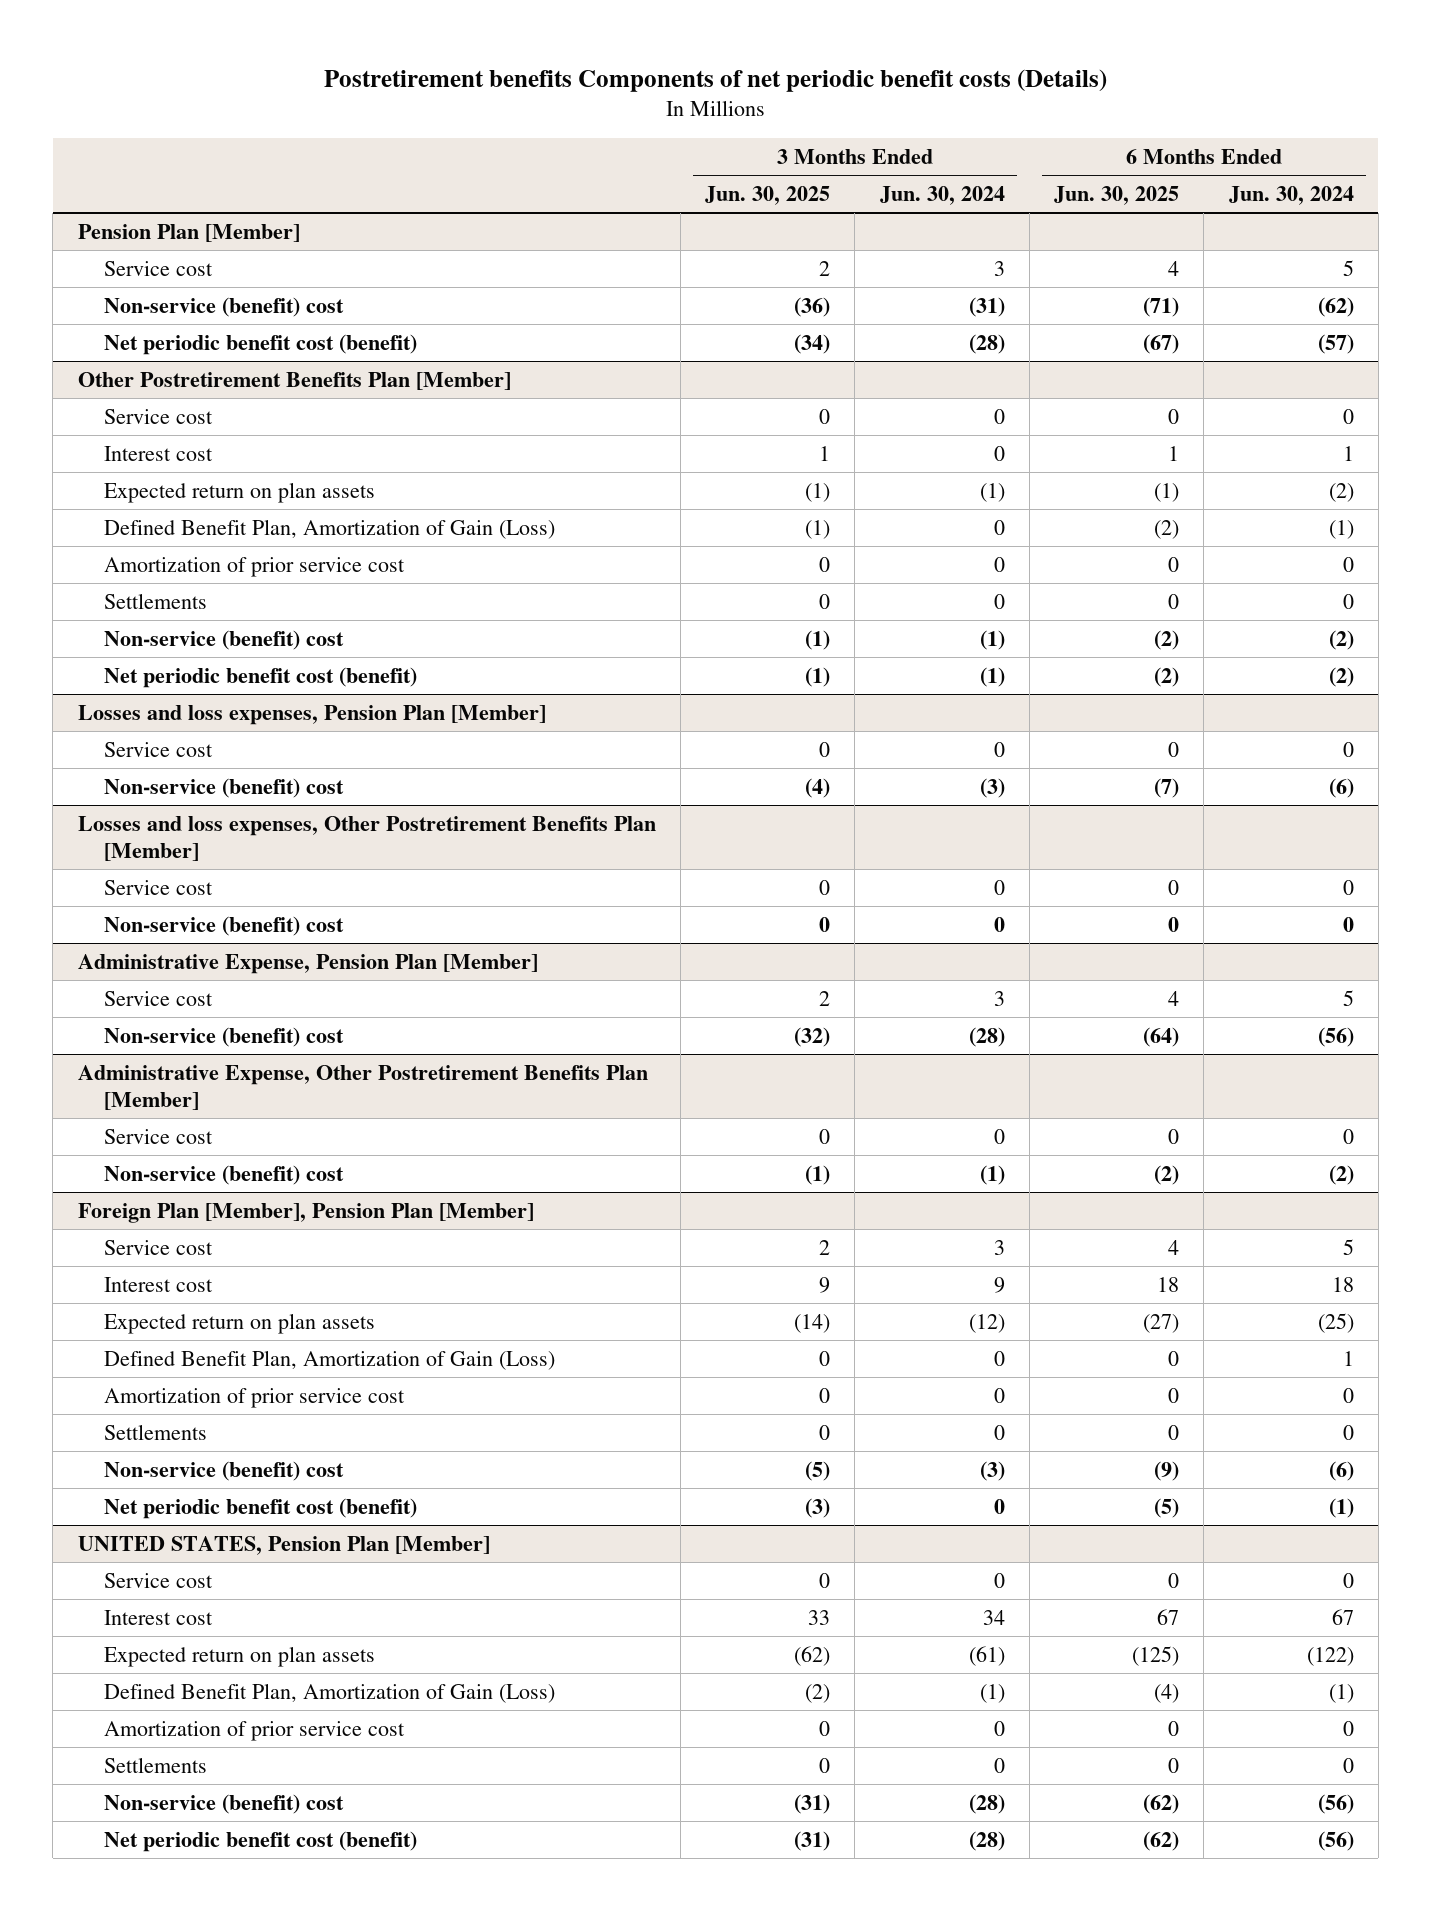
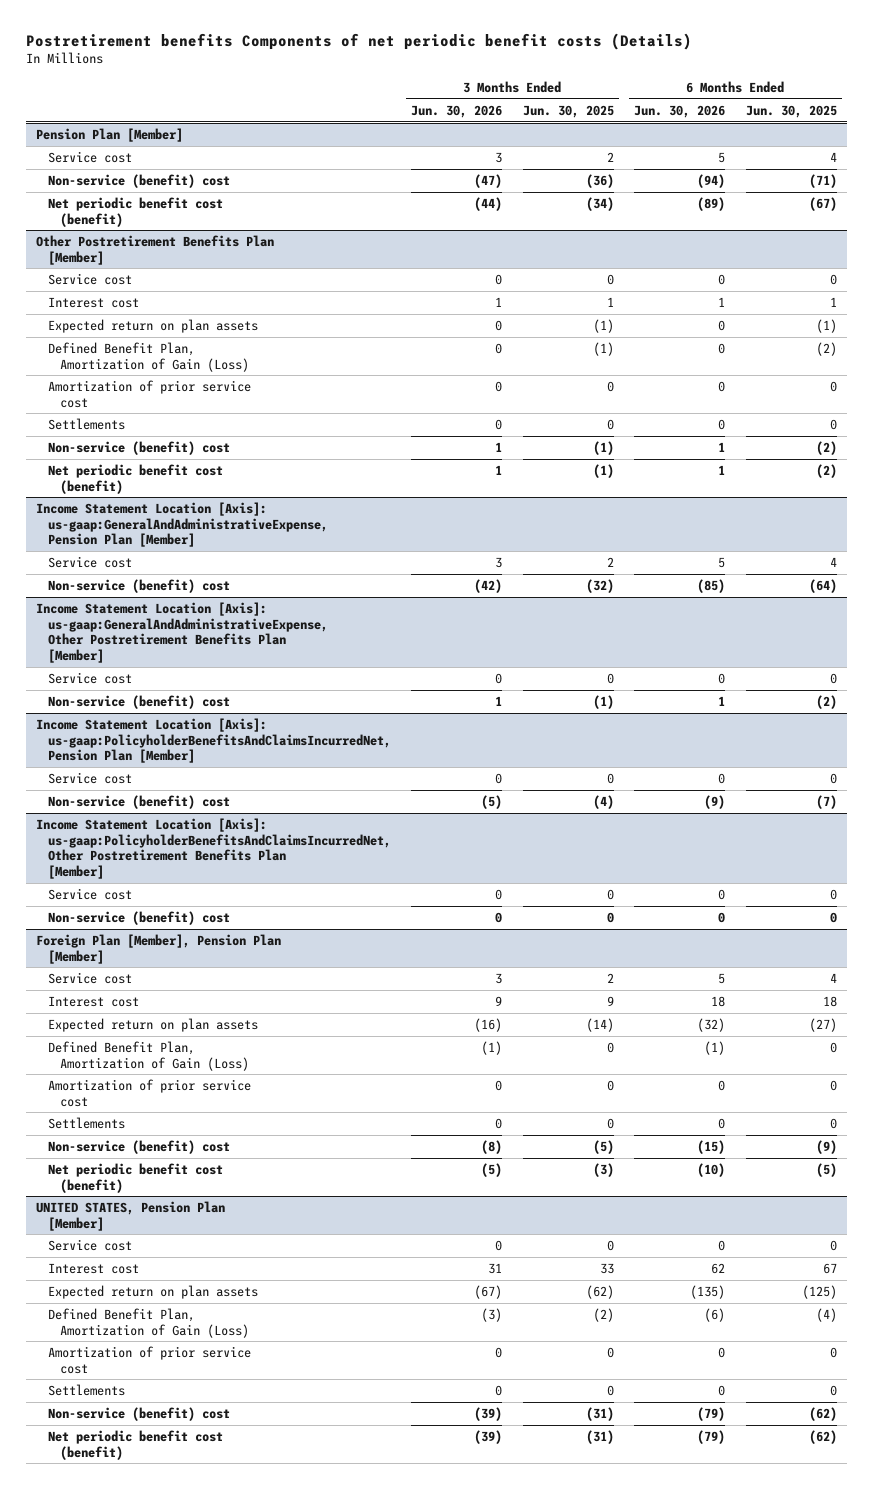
- | 3 Months Ended Jun. 30, 2025 | 3 Months Ended Jun. 30, 2024 | 6 Months Ended Jun. 30, 2025 | 6 Months Ended Jun. 30, 2024
+ | 3 Months Ended Jun. 30, 2026 | 3 Months Ended Jun. 30, 2025 | 6 Months Ended Jun. 30, 2026 | 6 Months Ended Jun. 30, 2025
- Losses and loss expenses, Pension Plan [Member]
- Service cost | 0 | 0 | 0 | 0
- Non-service (benefit) cost | (4) | (3) | (7) | (6)
- Losses and loss expenses, Other Postretirement Benefits Plan [Member]
- Service cost | 0 | 0 | 0 | 0
- Non-service (benefit) cost | 0 | 0 | 0 | 0
- Administrative Expense, Pension Plan [Member]
+ Income Statement Location [Axis]: us-gaap:GeneralAndAdministrativeExpense, Pension Plan [Member]
- Administrative Expense, Other Postretirement Benefits Plan [Member]
+ Income Statement Location [Axis]: us-gaap:GeneralAndAdministrativeExpense, Other Postretirement Benefits Plan [Member]
+ Income Statement Location [Axis]: us-gaap:PolicyholderBenefitsAndClaimsIncurredNet, Pension Plan [Member]
+ Service cost | 0 | 0 | 0 | 0
+ Non-service (benefit) cost | (5) | (4) | (9) | (7)
+ Income Statement Location [Axis]: us-gaap:PolicyholderBenefitsAndClaimsIncurredNet, Other Postretirement Benefits Plan [Member]
+ Service cost | 0 | 0 | 0 | 0
+ Non-service (benefit) cost | 0 | 0 | 0 | 0

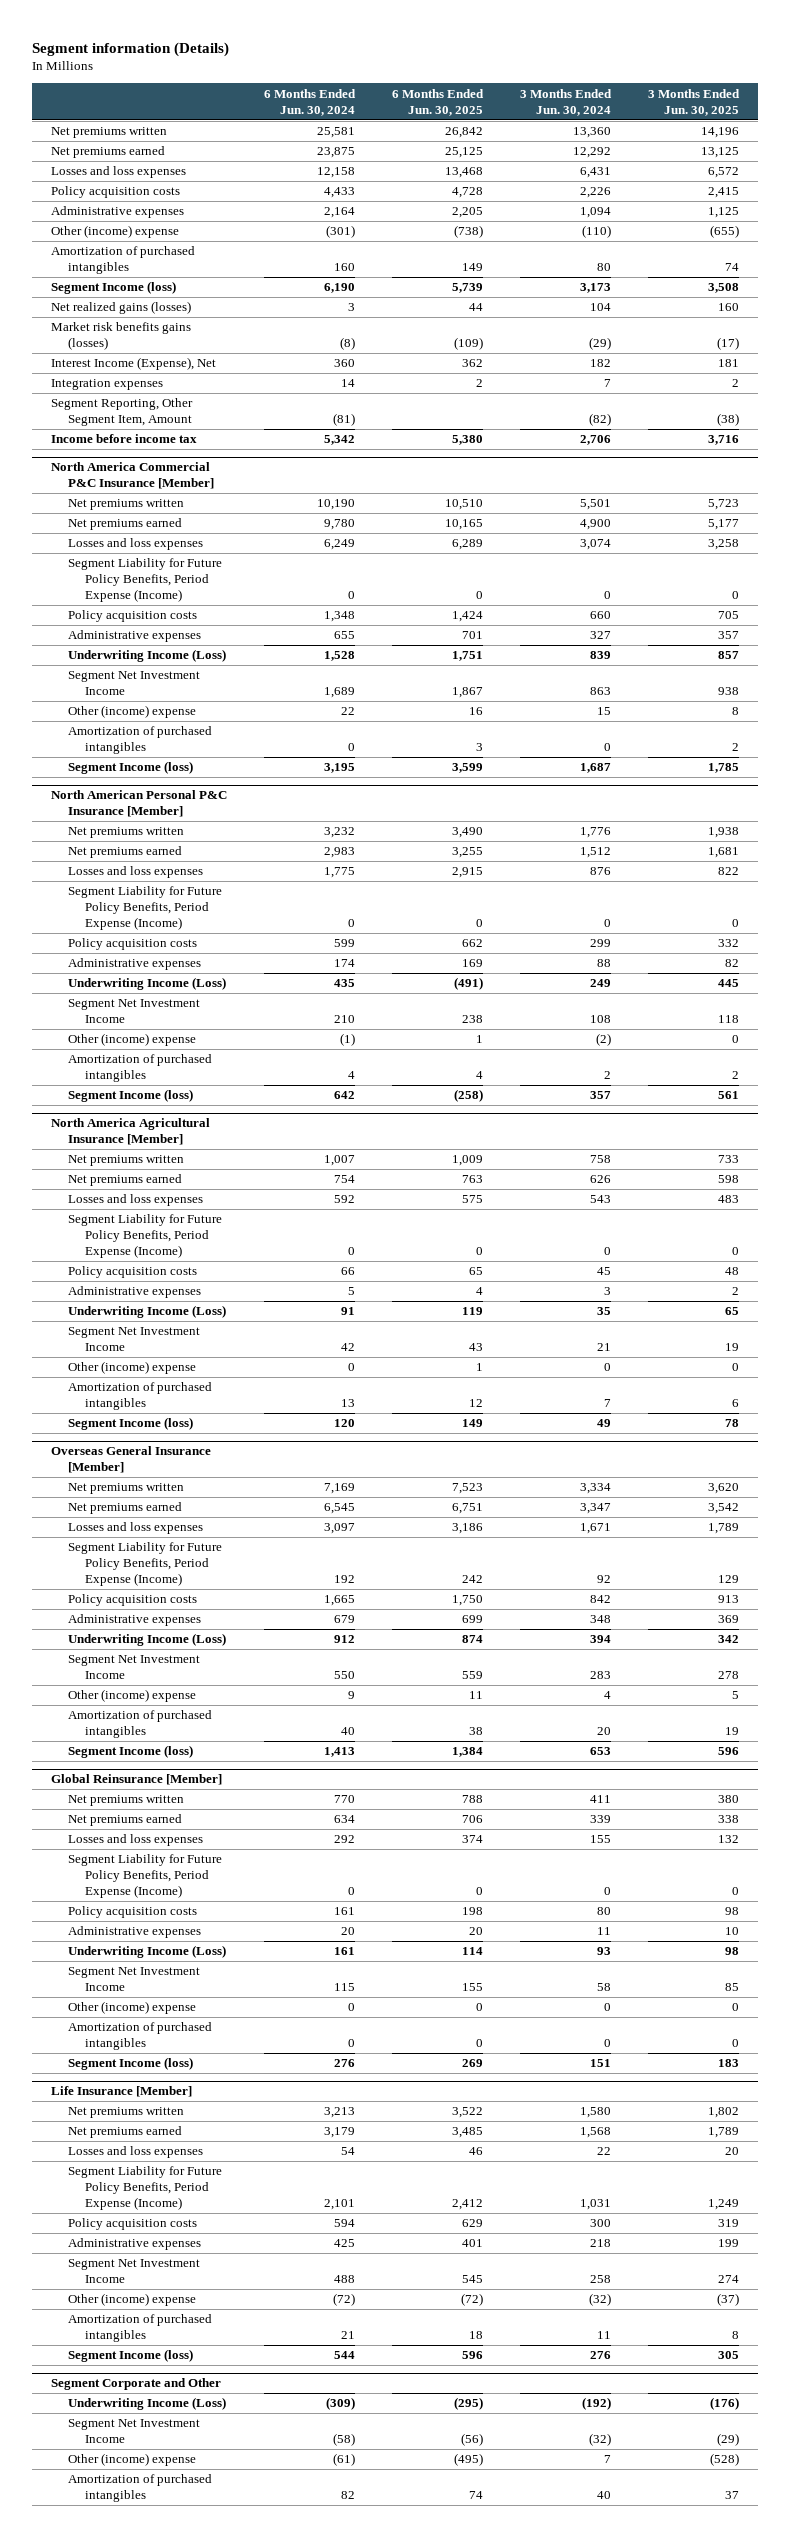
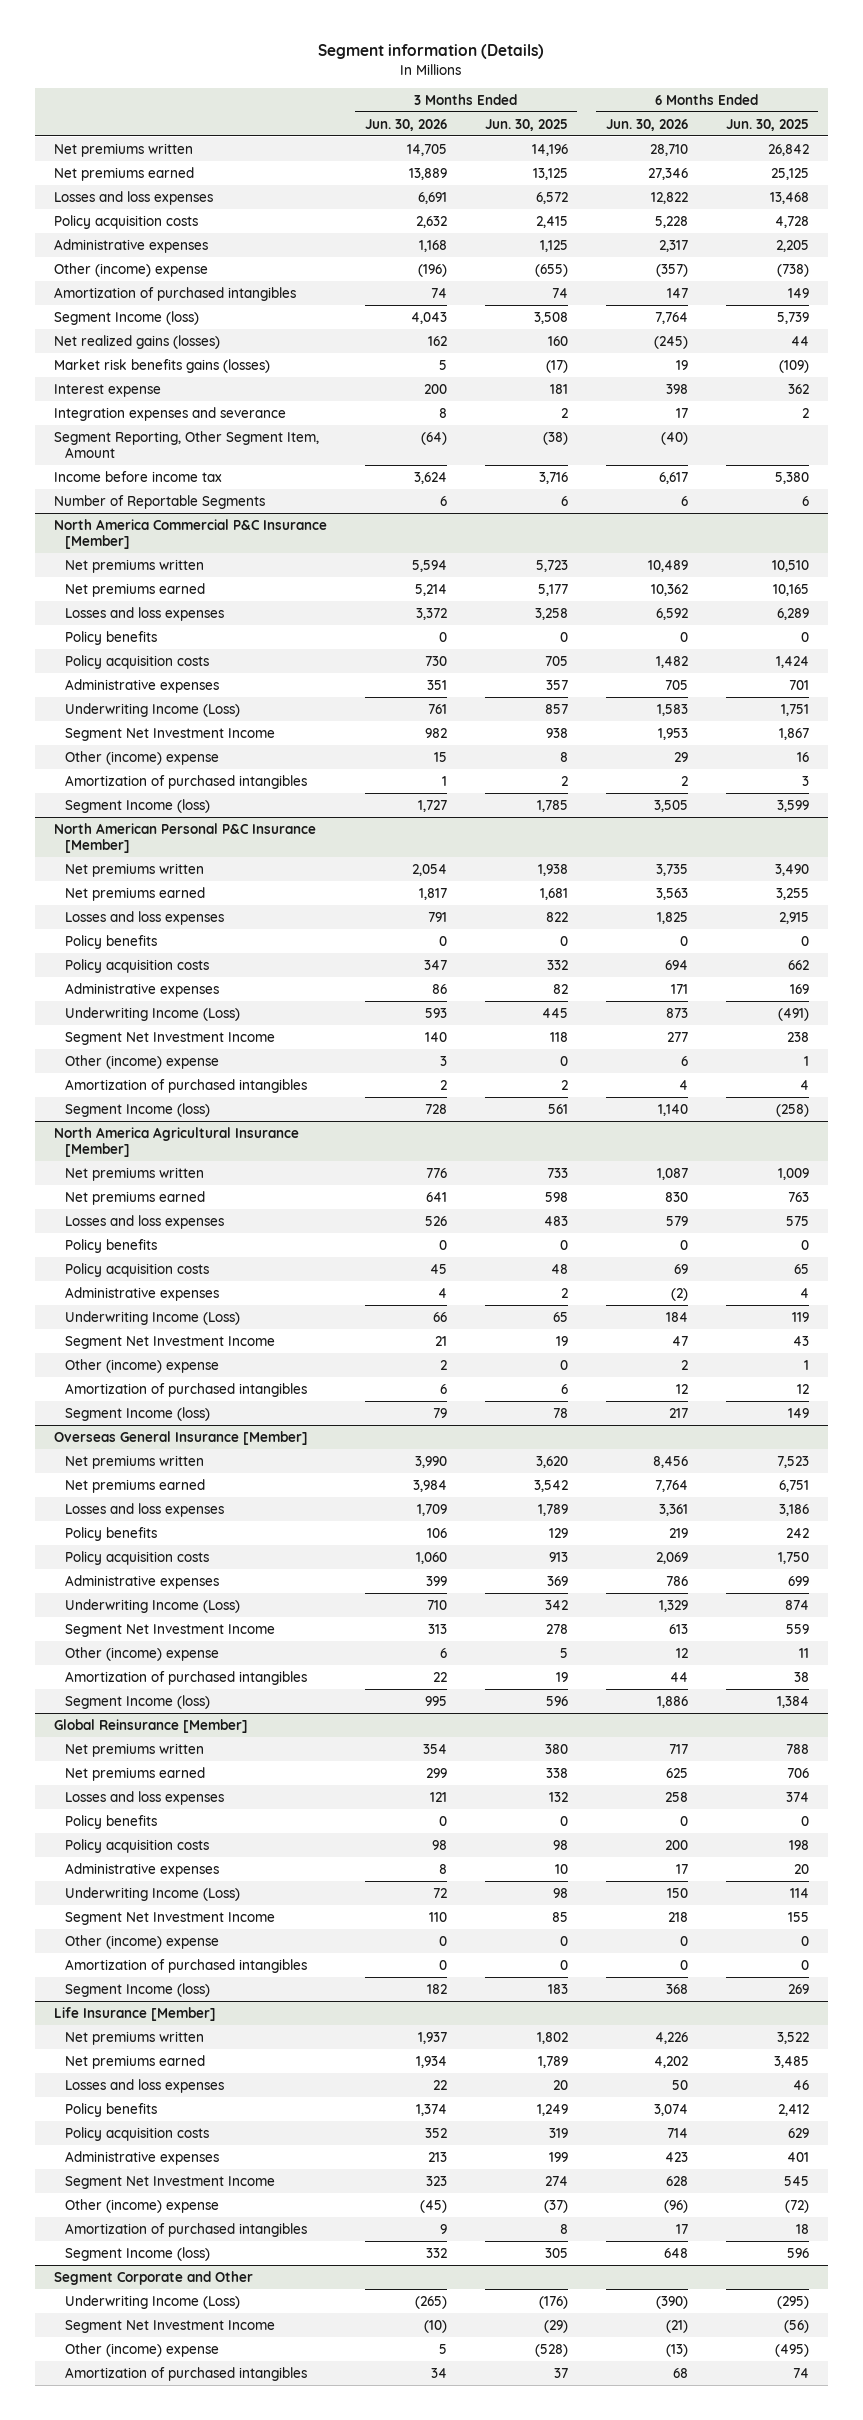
- | 6 Months Ended Jun. 30, 2024 | 6 Months Ended Jun. 30, 2025 | 3 Months Ended Jun. 30, 2024 | 3 Months Ended Jun. 30, 2025
+ | 3 Months Ended Jun. 30, 2026 | 3 Months Ended Jun. 30, 2025 | 6 Months Ended Jun. 30, 2026 | 6 Months Ended Jun. 30, 2025
- Interest Income (Expense), Net | 360 | 362 | 182 | 181
- Integration expenses | 14 | 2 | 7 | 2
+ Interest expense | 200 | 181 | 398 | 362
+ Integration expenses and severance | 8 | 2 | 17 | 2
+ Number of Reportable Segments | 6 | 6 | 6 | 6
@ North America Commercial P&C Insurance [Member]
- Segment Liability for Future Policy Benefits, Period Expense (Income) | 0 | 0 | 0 | 0
+ Policy benefits | 0 | 0 | 0 | 0
@ North American Personal P&C Insurance [Member]
- Segment Liability for Future Policy Benefits, Period Expense (Income) | 0 | 0 | 0 | 0
+ Policy benefits | 0 | 0 | 0 | 0
@ North America Agricultural Insurance [Member]
- Segment Liability for Future Policy Benefits, Period Expense (Income) | 0 | 0 | 0 | 0
+ Policy benefits | 0 | 0 | 0 | 0
@ Overseas General Insurance [Member]
- Segment Liability for Future Policy Benefits, Period Expense (Income) | 192 | 242 | 92 | 129
+ Policy benefits | 106 | 129 | 219 | 242
@ Global Reinsurance [Member]
- Segment Liability for Future Policy Benefits, Period Expense (Income) | 0 | 0 | 0 | 0
+ Policy benefits | 0 | 0 | 0 | 0
@ Life Insurance [Member]
- Segment Liability for Future Policy Benefits, Period Expense (Income) | 2,101 | 2,412 | 1,031 | 1,249
+ Policy benefits | 1,374 | 1,249 | 3,074 | 2,412

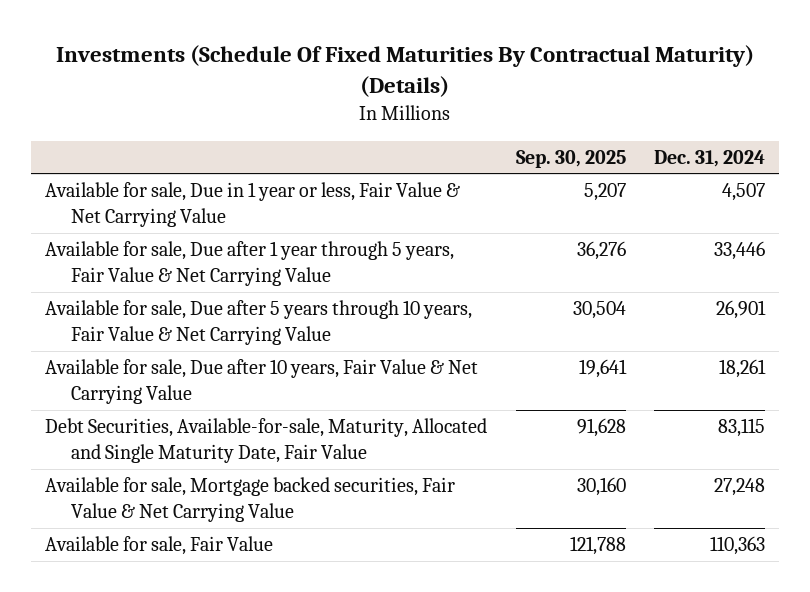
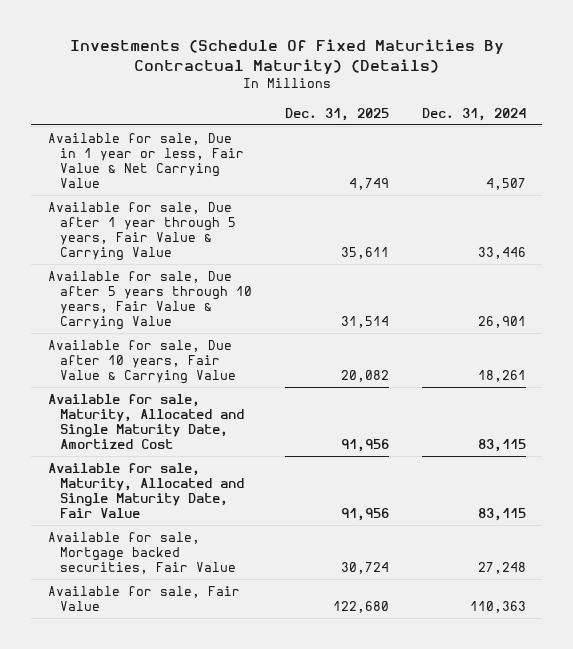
- | Sep. 30, 2025 | Dec. 31, 2024
+ | Dec. 31, 2025 | Dec. 31, 2024
- Available for sale, Due after 1 year through 5 years, Fair Value & Net Carrying Value | 36,276 | 33,446
- Available for sale, Due after 5 years through 10 years, Fair Value & Net Carrying Value | 30,504 | 26,901
- Available for sale, Due after 10 years, Fair Value & Net Carrying Value | 19,641 | 18,261
- Debt Securities, Available-for-sale, Maturity, Allocated and Single Maturity Date, Fair Value | 91,628 | 83,115
- Available for sale, Mortgage backed securities, Fair Value & Net Carrying Value | 30,160 | 27,248
+ Available for sale, Due after 1 year through 5 years, Fair Value & Carrying Value | 35,611 | 33,446
+ Available for sale, Due after 5 years through 10 years, Fair Value & Carrying Value | 31,514 | 26,901
+ Available for sale, Due after 10 years, Fair Value & Carrying Value | 20,082 | 18,261
+ Available for sale, Maturity, Allocated and Single Maturity Date, Amortized Cost | 91,956 | 83,115
+ Available for sale, Maturity, Allocated and Single Maturity Date, Fair Value | 91,956 | 83,115
+ Available for sale, Mortgage backed securities, Fair Value | 30,724 | 27,248

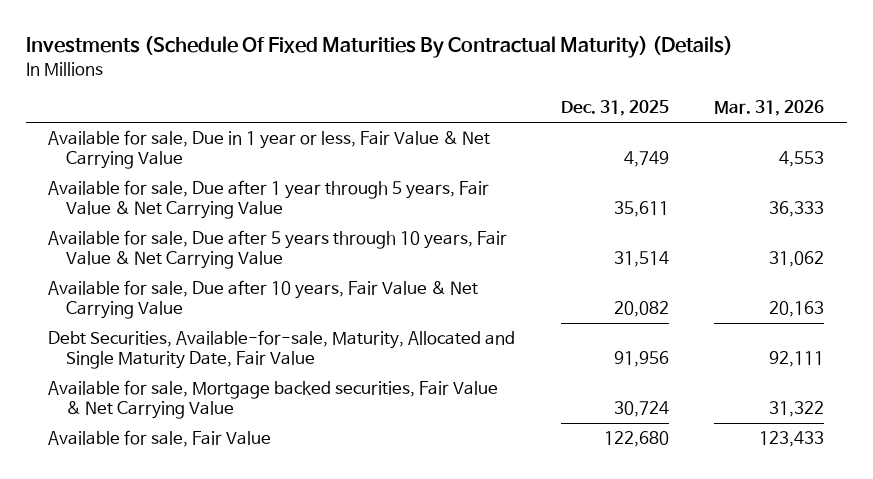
- | Dec. 31, 2025 | Dec. 31, 2024
+ | Dec. 31, 2025 | Mar. 31, 2026
- Available for sale, Due after 1 year through 5 years, Fair Value & Carrying Value | 35,611 | 33,446
- Available for sale, Due after 5 years through 10 years, Fair Value & Carrying Value | 31,514 | 26,901
- Available for sale, Due after 10 years, Fair Value & Carrying Value | 20,082 | 18,261
- Available for sale, Maturity, Allocated and Single Maturity Date, Amortized Cost | 91,956 | 83,115
- Available for sale, Maturity, Allocated and Single Maturity Date, Fair Value | 91,956 | 83,115
- Available for sale, Mortgage backed securities, Fair Value | 30,724 | 27,248
+ Available for sale, Due after 1 year through 5 years, Fair Value & Net Carrying Value | 35,611 | 36,333
+ Available for sale, Due after 5 years through 10 years, Fair Value & Net Carrying Value | 31,514 | 31,062
+ Available for sale, Due after 10 years, Fair Value & Net Carrying Value | 20,082 | 20,163
+ Debt Securities, Available-for-sale, Maturity, Allocated and Single Maturity Date, Fair Value | 91,956 | 92,111
+ Available for sale, Mortgage backed securities, Fair Value & Net Carrying Value | 30,724 | 31,322

